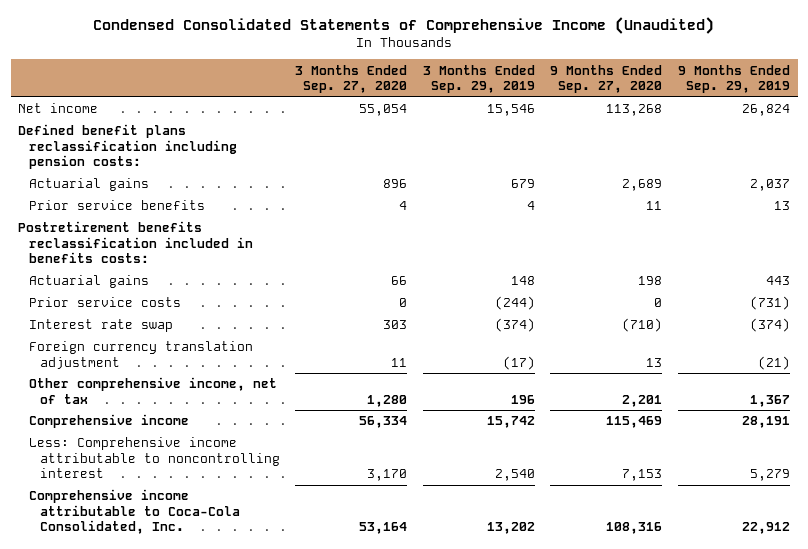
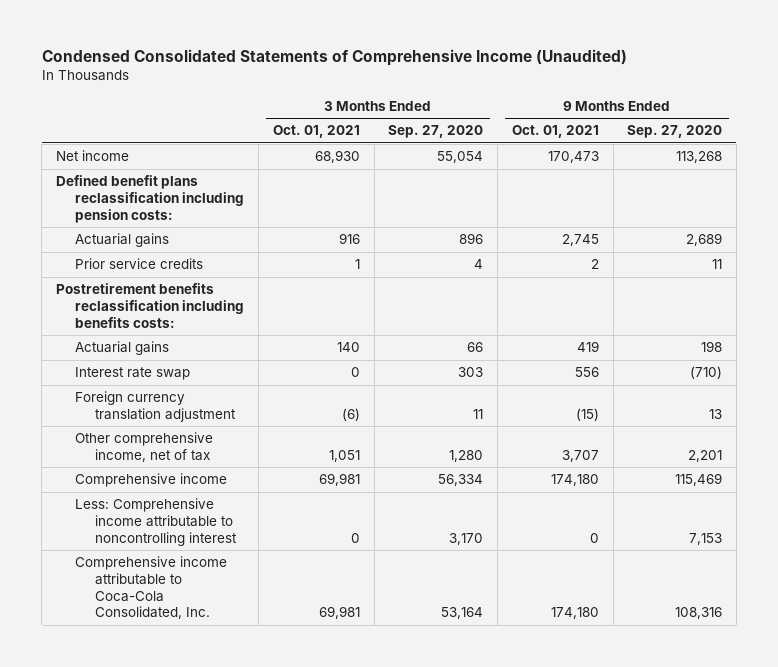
- | 3 Months Ended Sep. 27, 2020 | 3 Months Ended Sep. 29, 2019 | 9 Months Ended Sep. 27, 2020 | 9 Months Ended Sep. 29, 2019
+ | 3 Months Ended Oct. 01, 2021 | 3 Months Ended Sep. 27, 2020 | 9 Months Ended Oct. 01, 2021 | 9 Months Ended Sep. 27, 2020
- Prior service benefits | 4 | 4 | 11 | 13
- Postretirement benefits reclassification included in benefits costs:
+ Prior service credits | 1 | 4 | 2 | 11
+ Postretirement benefits reclassification including benefits costs:
- Prior service costs | 0 | (244) | 0 | (731)

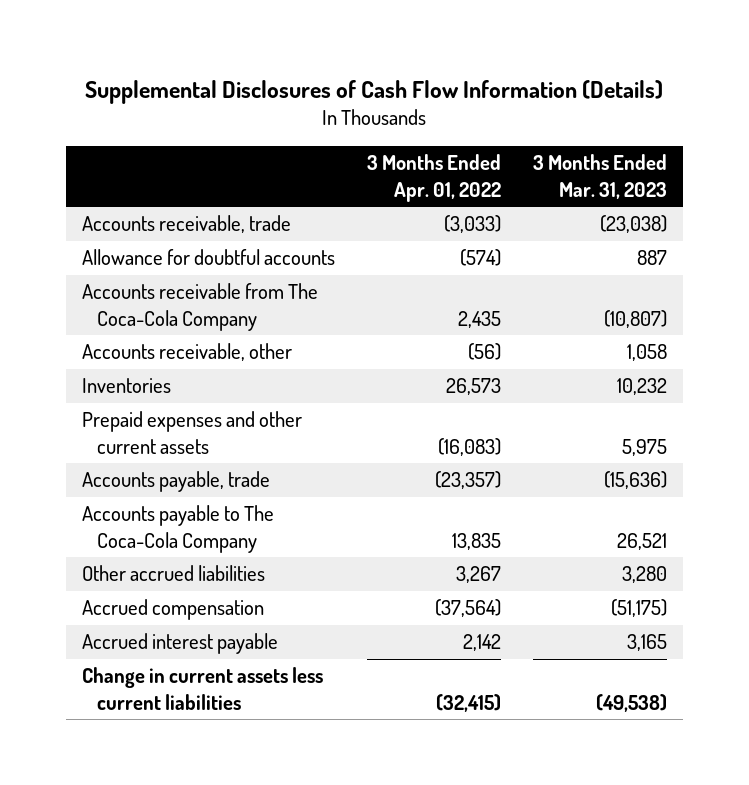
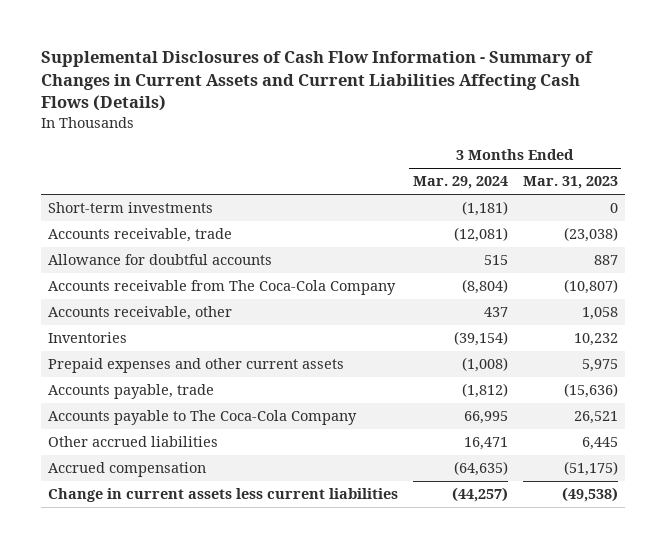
- Supplemental Disclosures of Cash Flow Information (Details)
+ Supplemental Disclosures of Cash Flow Information - Summary of Changes in Current Assets and Current Liabilities Affecting Cash Flows (Details)
- | 3 Months Ended Apr. 01, 2022 | 3 Months Ended Mar. 31, 2023
+ | 3 Months Ended Mar. 29, 2024 | 3 Months Ended Mar. 31, 2023
+ Short-term investments | (1,181) | 0
- Other accrued liabilities | 3,267 | 3,280
+ Other accrued liabilities | 16,471 | 6,445
- Accrued interest payable | 2,142 | 3,165

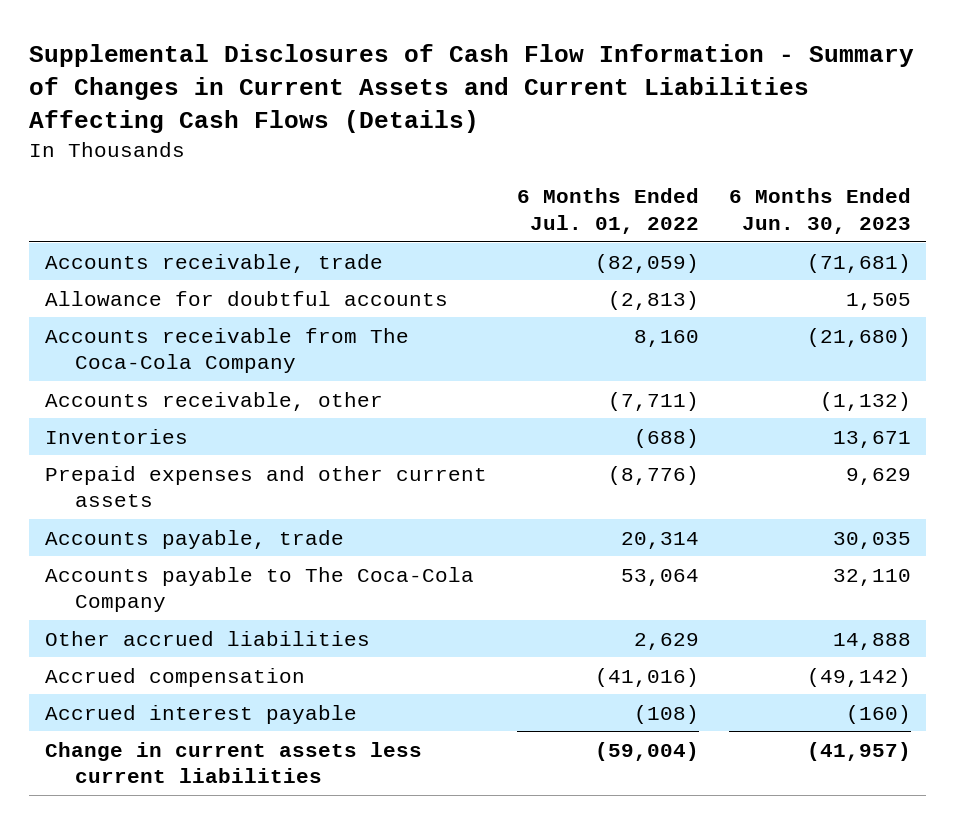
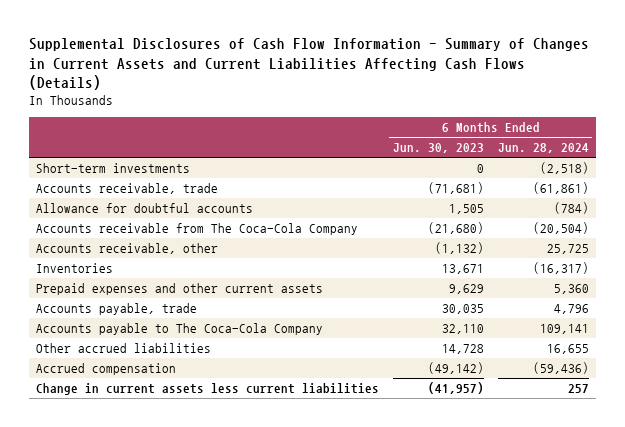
- | 6 Months Ended Jul. 01, 2022 | 6 Months Ended Jun. 30, 2023
+ | 6 Months Ended Jun. 30, 2023 | 6 Months Ended Jun. 28, 2024
+ Short-term investments | 0 | (2,518)
- Other accrued liabilities | 2,629 | 14,888
+ Other accrued liabilities | 14,728 | 16,655
- Accrued interest payable | (108) | (160)

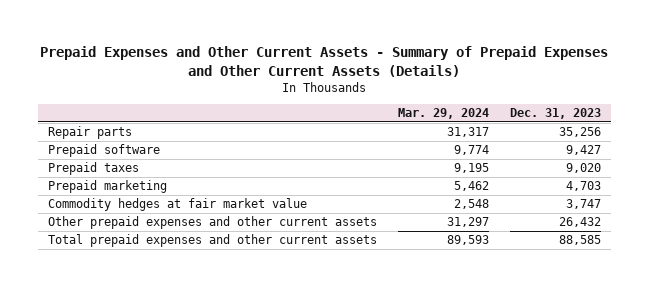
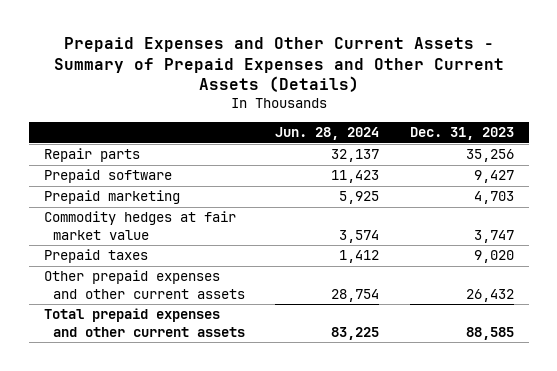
- | Mar. 29, 2024 | Dec. 31, 2023
+ | Jun. 28, 2024 | Dec. 31, 2023
moved down: Prepaid taxes | 1,412 | 9,020

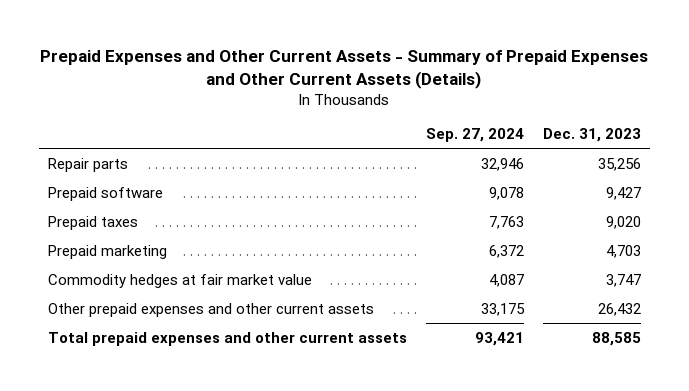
- | Jun. 28, 2024 | Dec. 31, 2023
+ | Sep. 27, 2024 | Dec. 31, 2023
moved up: Prepaid taxes | 7,763 | 9,020

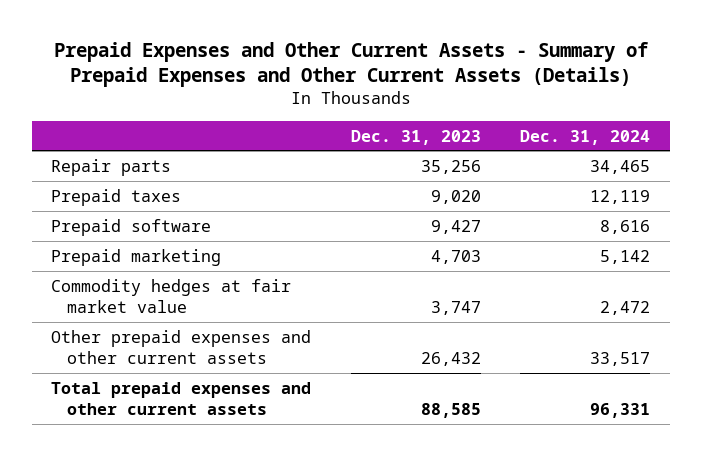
- | Sep. 27, 2024 | Dec. 31, 2023
+ | Dec. 31, 2023 | Dec. 31, 2024
moved down: Prepaid software | 9,427 | 8,616

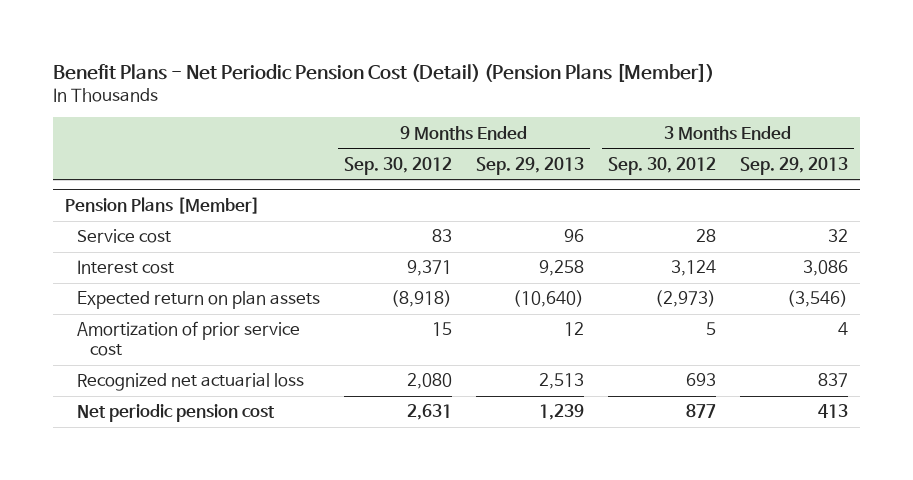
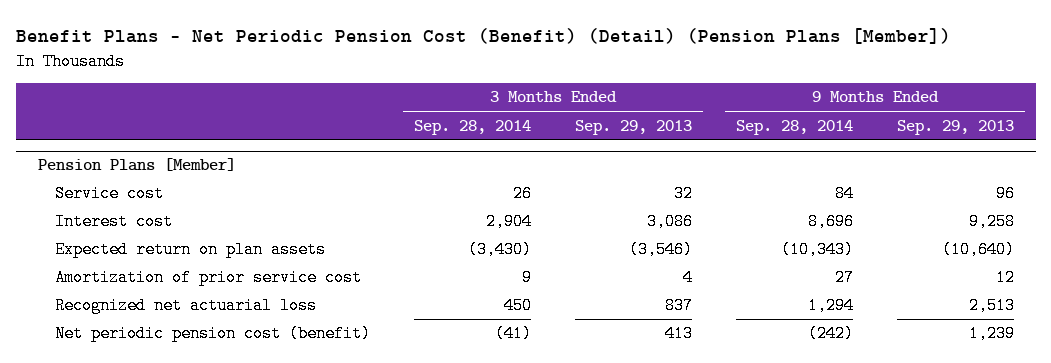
- Benefit Plans - Net Periodic Pension Cost (Detail) (Pension Plans [Member])
+ Benefit Plans - Net Periodic Pension Cost (Benefit) (Detail) (Pension Plans [Member])
- | 9 Months Ended Sep. 30, 2012 | 9 Months Ended Sep. 29, 2013 | 3 Months Ended Sep. 30, 2012 | 3 Months Ended Sep. 29, 2013
+ | 3 Months Ended Sep. 28, 2014 | 3 Months Ended Sep. 29, 2013 | 9 Months Ended Sep. 28, 2014 | 9 Months Ended Sep. 29, 2013
@ Pension Plans [Member]
- Net periodic pension cost | 2,631 | 1,239 | 877 | 413
+ Net periodic pension cost (benefit) | (41) | 413 | (242) | 1,239

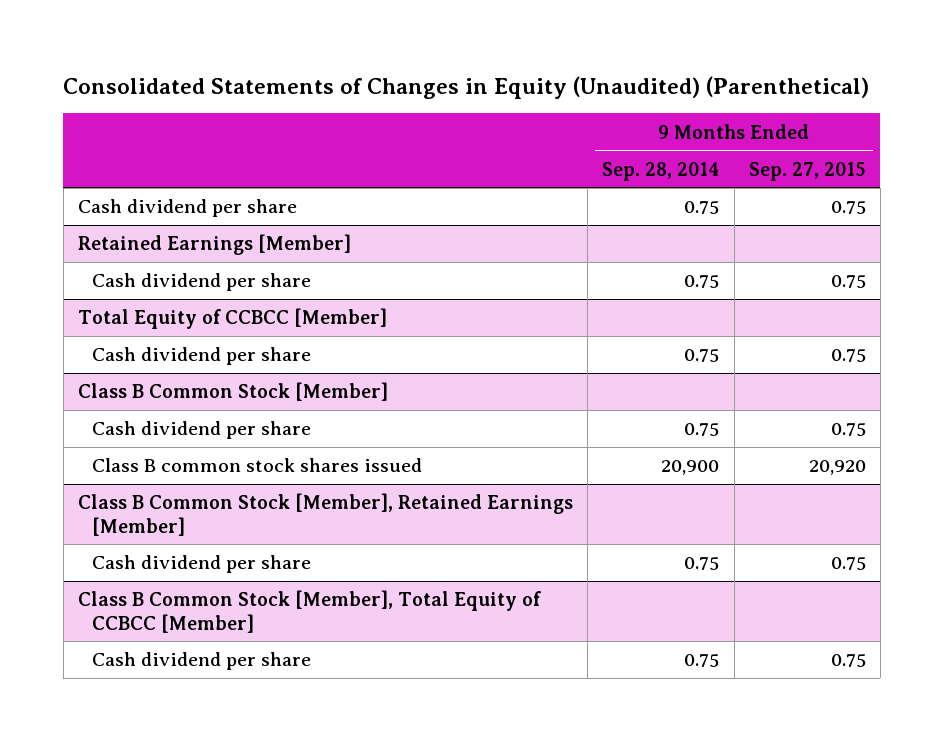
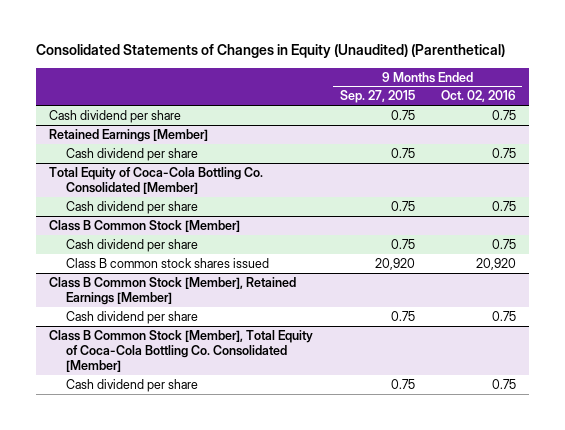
- | 9 Months Ended Sep. 28, 2014 | 9 Months Ended Sep. 27, 2015
+ | 9 Months Ended Sep. 27, 2015 | 9 Months Ended Oct. 02, 2016
- Total Equity of CCBCC [Member]
+ Total Equity of Coca-Cola Bottling Co. Consolidated [Member]
- Class B Common Stock [Member], Total Equity of CCBCC [Member]
+ Class B Common Stock [Member], Total Equity of Coca-Cola Bottling Co. Consolidated [Member]

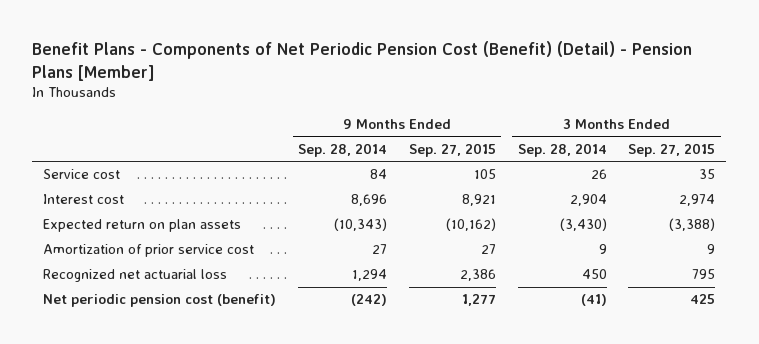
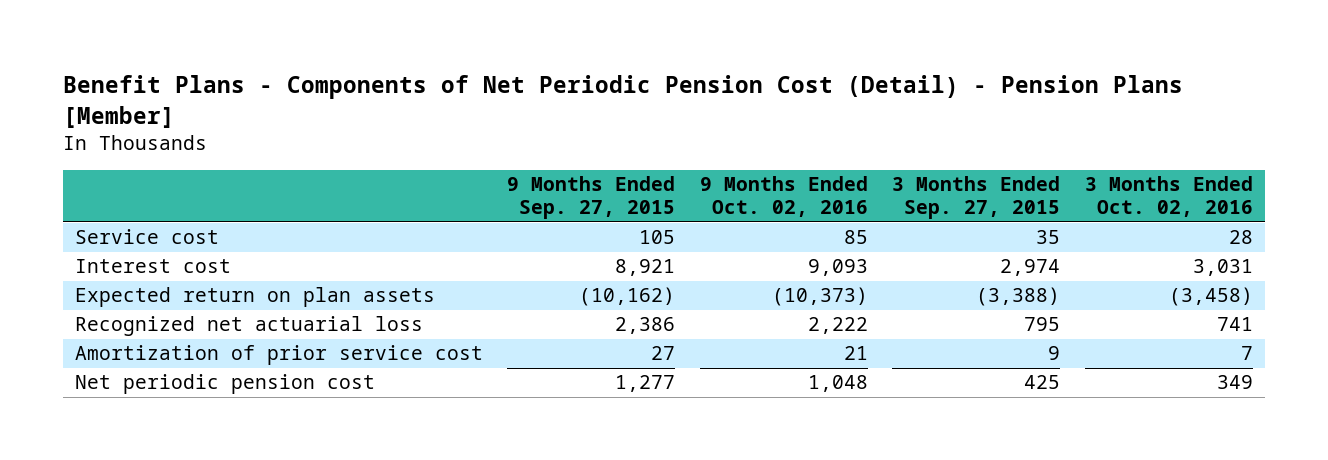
- Benefit Plans - Components of Net Periodic Pension Cost (Benefit) (Detail) - Pension Plans [Member]
+ Benefit Plans - Components of Net Periodic Pension Cost (Detail) - Pension Plans [Member]
- | 9 Months Ended Sep. 28, 2014 | 9 Months Ended Sep. 27, 2015 | 3 Months Ended Sep. 28, 2014 | 3 Months Ended Sep. 27, 2015
+ | 9 Months Ended Sep. 27, 2015 | 9 Months Ended Oct. 02, 2016 | 3 Months Ended Sep. 27, 2015 | 3 Months Ended Oct. 02, 2016
- Net periodic pension cost (benefit) | (242) | 1,277 | (41) | 425
moved down: Amortization of prior service cost | 27 | 21 | 9 | 7
+ Net periodic pension cost | 1,277 | 1,048 | 425 | 349

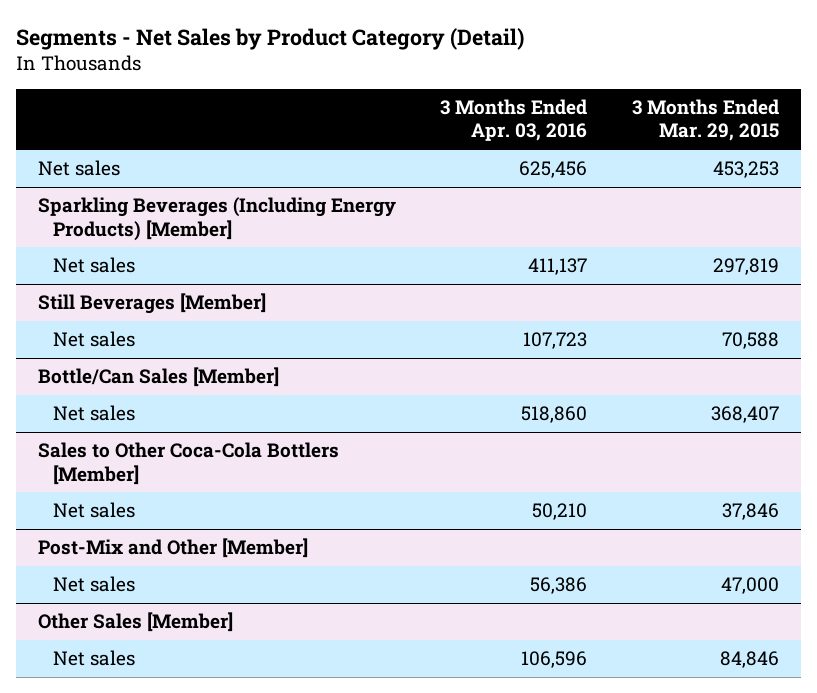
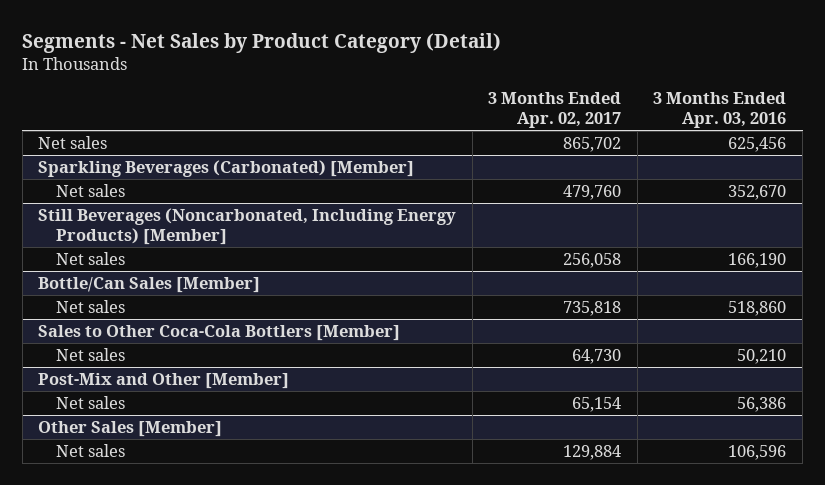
- | 3 Months Ended Apr. 03, 2016 | 3 Months Ended Mar. 29, 2015
+ | 3 Months Ended Apr. 02, 2017 | 3 Months Ended Apr. 03, 2016
- Sparkling Beverages (Including Energy Products) [Member]
- Net sales | 411,137 | 297,819
- Still Beverages [Member]
- Net sales | 107,723 | 70,588
+ Sparkling Beverages (Carbonated) [Member]
+ Net sales | 479,760 | 352,670
+ Still Beverages (Noncarbonated, Including Energy Products) [Member]
+ Net sales | 256,058 | 166,190

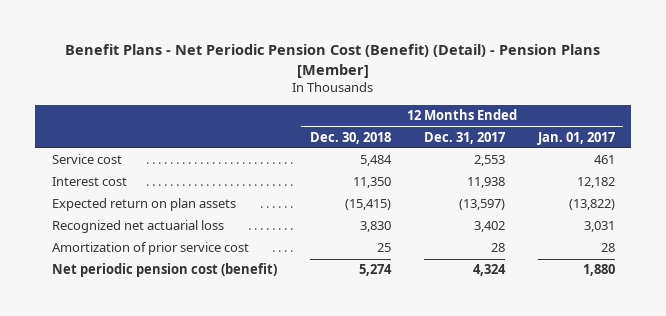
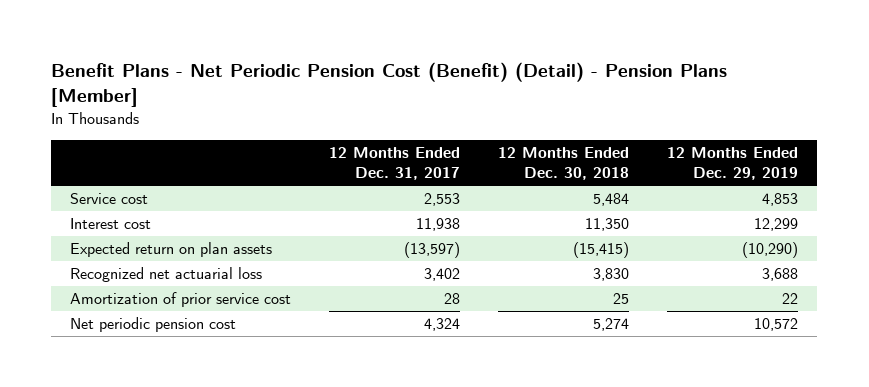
- | 12 Months Ended Dec. 30, 2018 | 12 Months Ended Dec. 31, 2017 | 12 Months Ended Jan. 01, 2017
+ | 12 Months Ended Dec. 31, 2017 | 12 Months Ended Dec. 30, 2018 | 12 Months Ended Dec. 29, 2019
- Net periodic pension cost (benefit) | 5,274 | 4,324 | 1,880
+ Net periodic pension cost | 4,324 | 5,274 | 10,572

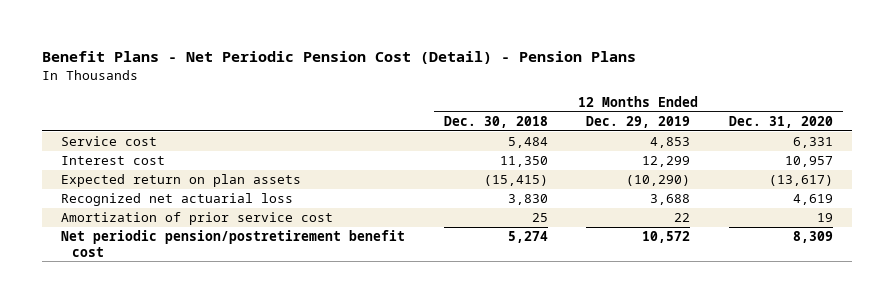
- Benefit Plans - Net Periodic Pension Cost (Benefit) (Detail) - Pension Plans [Member]
+ Benefit Plans - Net Periodic Pension Cost (Detail) - Pension Plans
- | 12 Months Ended Dec. 31, 2017 | 12 Months Ended Dec. 30, 2018 | 12 Months Ended Dec. 29, 2019
+ | 12 Months Ended Dec. 30, 2018 | 12 Months Ended Dec. 29, 2019 | 12 Months Ended Dec. 31, 2020
- Net periodic pension cost | 4,324 | 5,274 | 10,572
+ Net periodic pension/postretirement benefit cost | 5,274 | 10,572 | 8,309

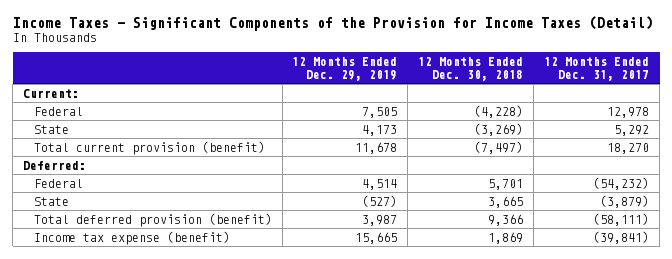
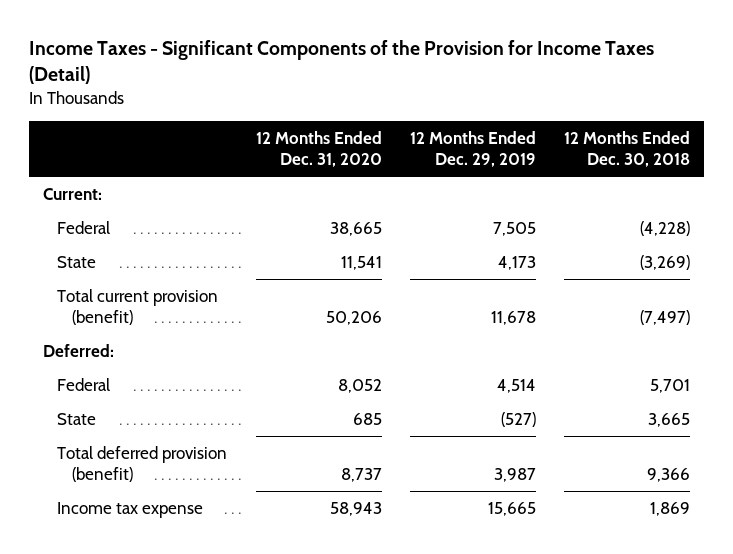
- | 12 Months Ended Dec. 29, 2019 | 12 Months Ended Dec. 30, 2018 | 12 Months Ended Dec. 31, 2017
+ | 12 Months Ended Dec. 31, 2020 | 12 Months Ended Dec. 29, 2019 | 12 Months Ended Dec. 30, 2018
- Income tax expense (benefit) | 15,665 | 1,869 | (39,841)
+ Income tax expense | 58,943 | 15,665 | 1,869

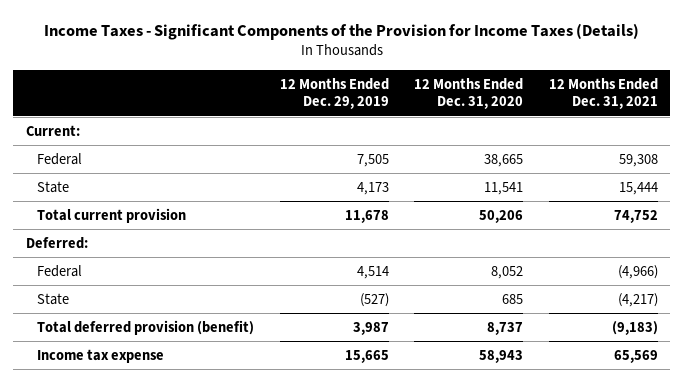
- Income Taxes - Significant Components of the Provision for Income Taxes (Detail)
+ Income Taxes - Significant Components of the Provision for Income Taxes (Details)
- | 12 Months Ended Dec. 31, 2020 | 12 Months Ended Dec. 29, 2019 | 12 Months Ended Dec. 30, 2018
+ | 12 Months Ended Dec. 29, 2019 | 12 Months Ended Dec. 31, 2020 | 12 Months Ended Dec. 31, 2021
- Total current provision (benefit) | 50,206 | 11,678 | (7,497)
+ Total current provision | 11,678 | 50,206 | 74,752

